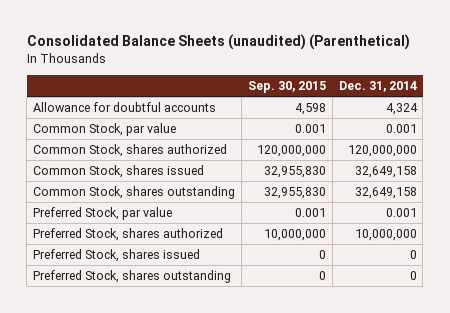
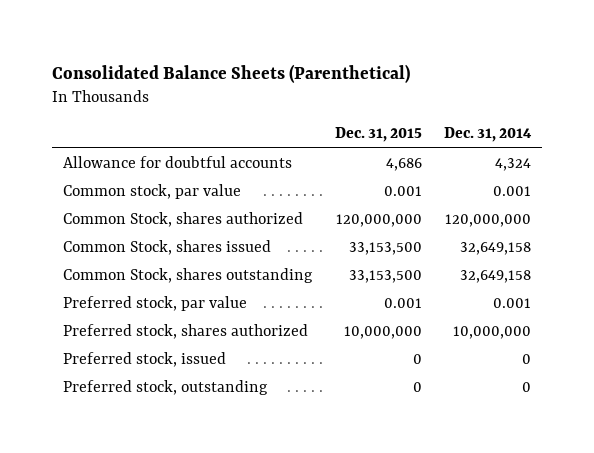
- Consolidated Balance Sheets (unaudited) (Parenthetical)
+ Consolidated Balance Sheets (Parenthetical)
- | Sep. 30, 2015 | Dec. 31, 2014
+ | Dec. 31, 2015 | Dec. 31, 2014
- Common Stock, par value | 0.001 | 0.001
+ Common stock, par value | 0.001 | 0.001
- Preferred Stock, par value | 0.001 | 0.001
- Preferred Stock, shares authorized | 10,000,000 | 10,000,000
- Preferred Stock, shares issued | 0 | 0
- Preferred Stock, shares outstanding | 0 | 0
+ Preferred stock, par value | 0.001 | 0.001
+ Preferred stock, shares authorized | 10,000,000 | 10,000,000
+ Preferred stock, issued | 0 | 0
+ Preferred stock, outstanding | 0 | 0

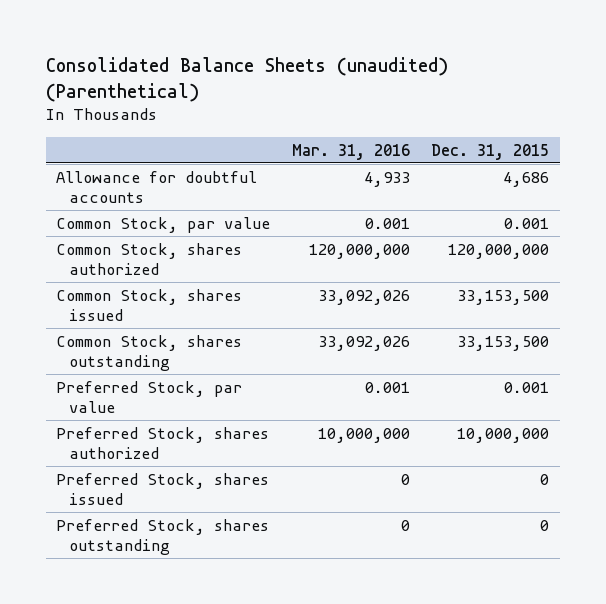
- Consolidated Balance Sheets (Parenthetical)
+ Consolidated Balance Sheets (unaudited) (Parenthetical)
- | Dec. 31, 2015 | Dec. 31, 2014
+ | Mar. 31, 2016 | Dec. 31, 2015
- Common stock, par value | 0.001 | 0.001
+ Common Stock, par value | 0.001 | 0.001
- Preferred stock, par value | 0.001 | 0.001
- Preferred stock, shares authorized | 10,000,000 | 10,000,000
- Preferred stock, issued | 0 | 0
- Preferred stock, outstanding | 0 | 0
+ Preferred Stock, par value | 0.001 | 0.001
+ Preferred Stock, shares authorized | 10,000,000 | 10,000,000
+ Preferred Stock, shares issued | 0 | 0
+ Preferred Stock, shares outstanding | 0 | 0

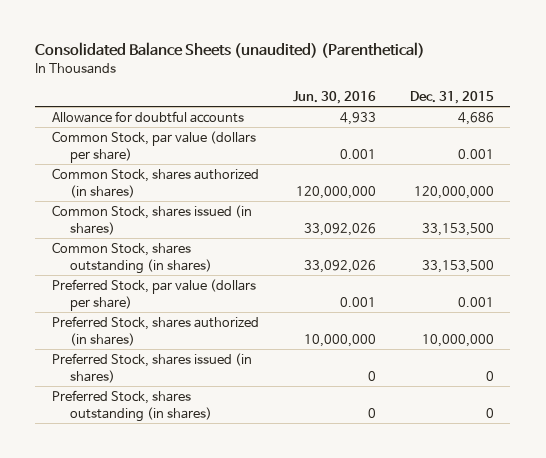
- | Mar. 31, 2016 | Dec. 31, 2015
+ | Jun. 30, 2016 | Dec. 31, 2015
- Common Stock, par value | 0.001 | 0.001
- Common Stock, shares authorized | 120,000,000 | 120,000,000
- Common Stock, shares issued | 33,092,026 | 33,153,500
- Common Stock, shares outstanding | 33,092,026 | 33,153,500
- Preferred Stock, par value | 0.001 | 0.001
- Preferred Stock, shares authorized | 10,000,000 | 10,000,000
- Preferred Stock, shares issued | 0 | 0
- Preferred Stock, shares outstanding | 0 | 0
+ Common Stock, par value (dollars per share) | 0.001 | 0.001
+ Common Stock, shares authorized (in shares) | 120,000,000 | 120,000,000
+ Common Stock, shares issued (in shares) | 33,092,026 | 33,153,500
+ Common Stock, shares outstanding (in shares) | 33,092,026 | 33,153,500
+ Preferred Stock, par value (dollars per share) | 0.001 | 0.001
+ Preferred Stock, shares authorized (in shares) | 10,000,000 | 10,000,000
+ Preferred Stock, shares issued (in shares) | 0 | 0
+ Preferred Stock, shares outstanding (in shares) | 0 | 0

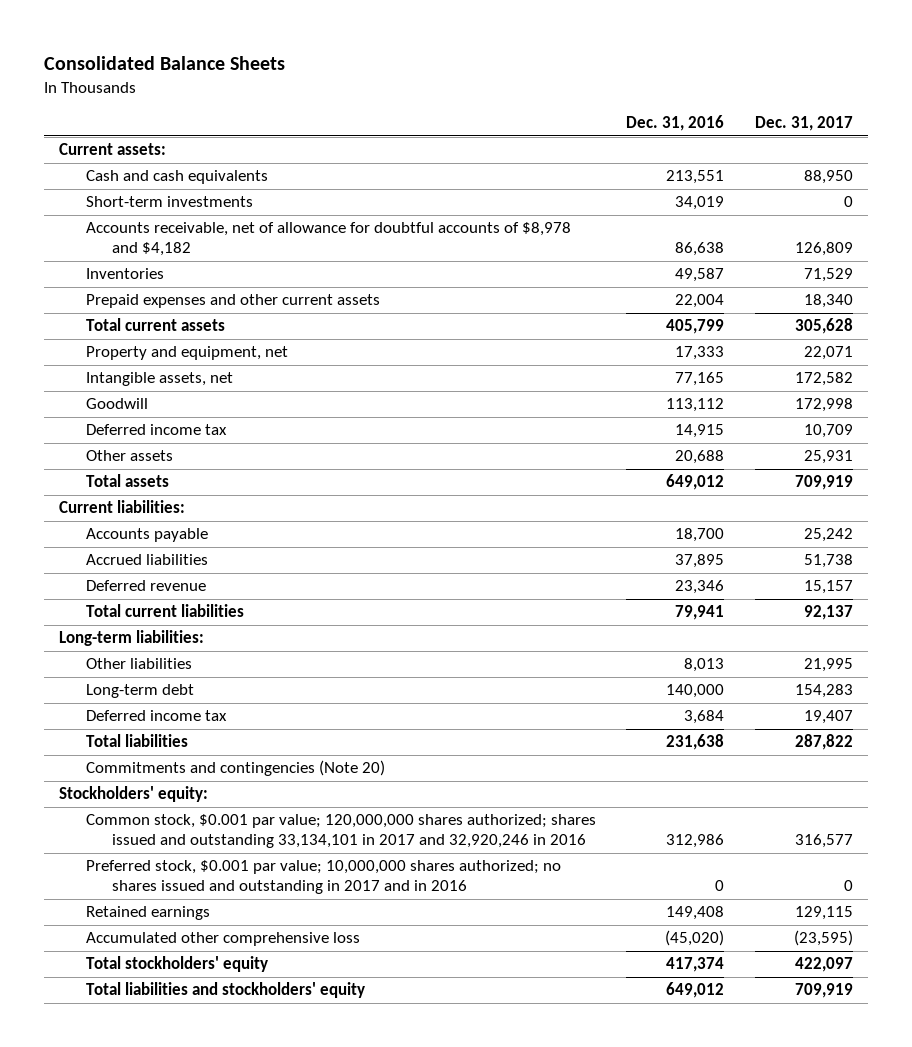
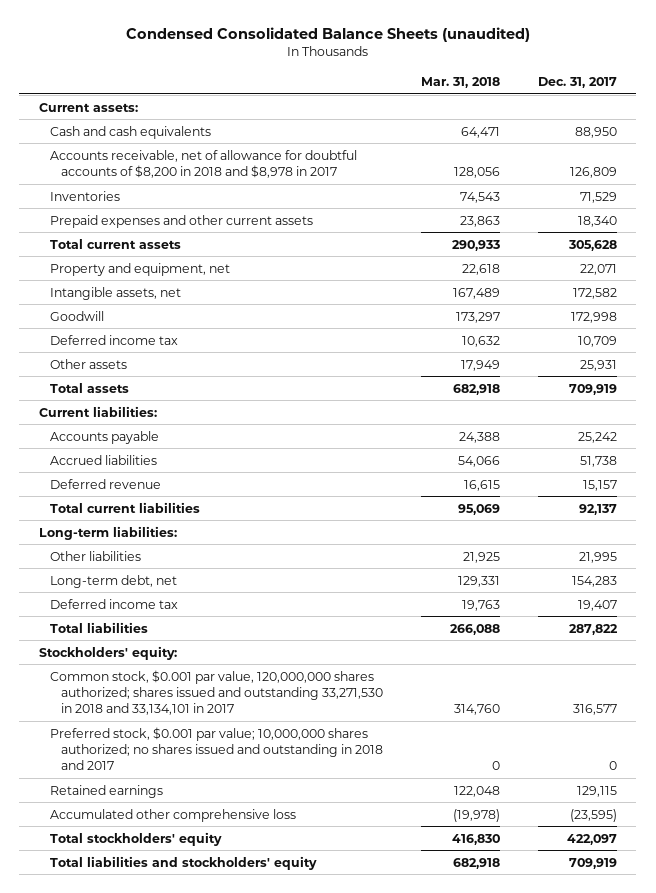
- Consolidated Balance Sheets
+ Condensed Consolidated Balance Sheets (unaudited)
- | Dec. 31, 2016 | Dec. 31, 2017
+ | Mar. 31, 2018 | Dec. 31, 2017
- Short-term investments | 34,019 | 0
- Accounts receivable, net of allowance for doubtful accounts of $8,978 and $4,182 | 86,638 | 126,809
+ Accounts receivable, net of allowance for doubtful accounts of $8,200 in 2018 and $8,978 in 2017 | 128,056 | 126,809
- Long-term debt | 140,000 | 154,283
+ Long-term debt, net | 129,331 | 154,283
- Commitments and contingencies (Note 20)
- Common stock, $0.001 par value; 120,000,000 shares authorized; shares issued and outstanding 33,134,101 in 2017 and 32,920,246 in 2016 | 312,986 | 316,577
- Preferred stock, $0.001 par value; 10,000,000 shares authorized; no shares issued and outstanding in 2017 and in 2016 | 0 | 0
+ Common stock, $0.001 par value, 120,000,000 shares authorized; shares issued and outstanding 33,271,530 in 2018 and 33,134,101 in 2017 | 314,760 | 316,577
+ Preferred stock, $0.001 par value; 10,000,000 shares authorized; no shares issued and outstanding in 2018 and 2017 | 0 | 0

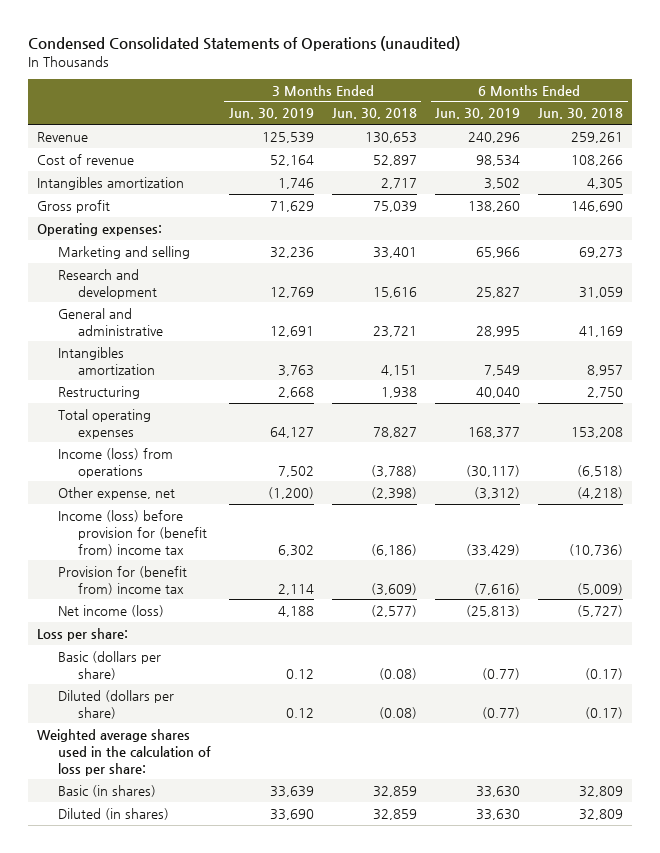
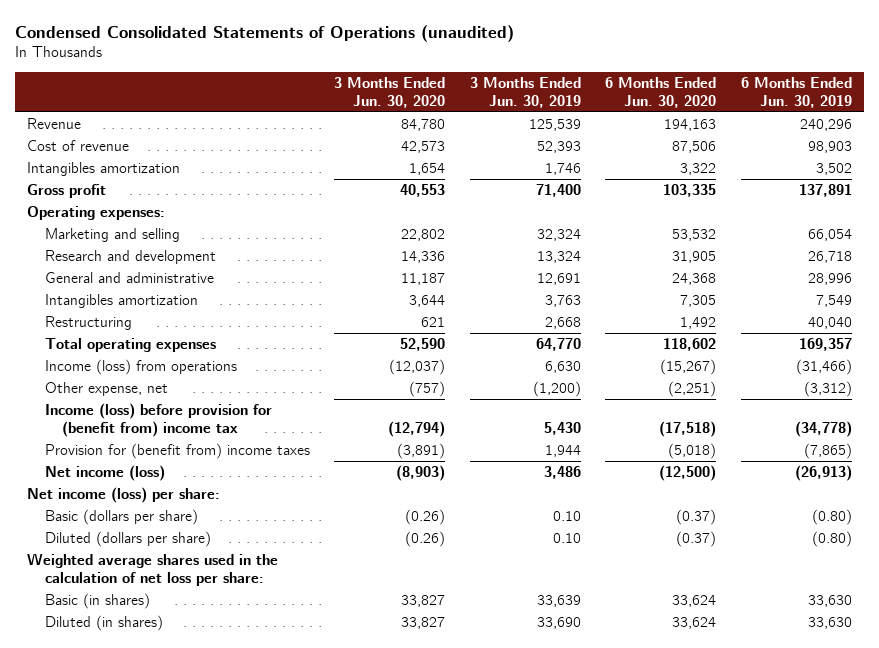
- | 3 Months Ended Jun. 30, 2019 | 3 Months Ended Jun. 30, 2018 | 6 Months Ended Jun. 30, 2019 | 6 Months Ended Jun. 30, 2018
+ | 3 Months Ended Jun. 30, 2020 | 3 Months Ended Jun. 30, 2019 | 6 Months Ended Jun. 30, 2020 | 6 Months Ended Jun. 30, 2019
- Cost of revenue | 52,164 | 52,897 | 98,534 | 108,266
+ Cost of revenue | 42,573 | 52,393 | 87,506 | 98,903
- Gross profit | 71,629 | 75,039 | 138,260 | 146,690
+ Gross profit | 40,553 | 71,400 | 103,335 | 137,891
- Marketing and selling | 32,236 | 33,401 | 65,966 | 69,273
- Research and development | 12,769 | 15,616 | 25,827 | 31,059
- General and administrative | 12,691 | 23,721 | 28,995 | 41,169
+ Marketing and selling | 22,802 | 32,324 | 53,532 | 66,054
+ Research and development | 14,336 | 13,324 | 31,905 | 26,718
+ General and administrative | 11,187 | 12,691 | 24,368 | 28,996
- Total operating expenses | 64,127 | 78,827 | 168,377 | 153,208
- Income (loss) from operations | 7,502 | (3,788) | (30,117) | (6,518)
+ Total operating expenses | 52,590 | 64,770 | 118,602 | 169,357
+ Income (loss) from operations | (12,037) | 6,630 | (15,267) | (31,466)
- Income (loss) before provision for (benefit from) income tax | 6,302 | (6,186) | (33,429) | (10,736)
- Provision for (benefit from) income tax | 2,114 | (3,609) | (7,616) | (5,009)
- Net income (loss) | 4,188 | (2,577) | (25,813) | (5,727)
- Loss per share:
- Basic (dollars per share) | 0.12 | (0.08) | (0.77) | (0.17)
- Diluted (dollars per share) | 0.12 | (0.08) | (0.77) | (0.17)
- Weighted average shares used in the calculation of loss per share:
+ Income (loss) before provision for (benefit from) income tax | (12,794) | 5,430 | (17,518) | (34,778)
+ Provision for (benefit from) income taxes | (3,891) | 1,944 | (5,018) | (7,865)
+ Net income (loss) | (8,903) | 3,486 | (12,500) | (26,913)
+ Net income (loss) per share:
+ Basic (dollars per share) | (0.26) | 0.10 | (0.37) | (0.80)
+ Diluted (dollars per share) | (0.26) | 0.10 | (0.37) | (0.80)
+ Weighted average shares used in the calculation of net loss per share:

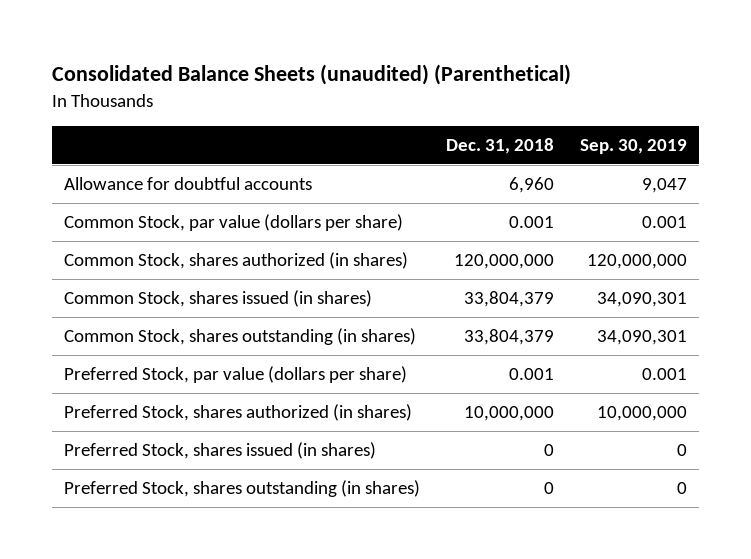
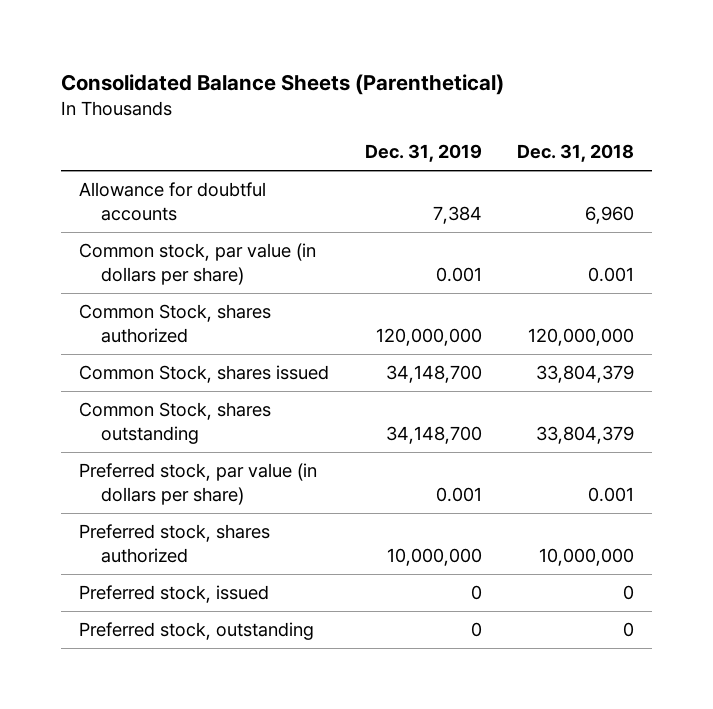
- Consolidated Balance Sheets (unaudited) (Parenthetical)
+ Consolidated Balance Sheets (Parenthetical)
- | Dec. 31, 2018 | Sep. 30, 2019
+ | Dec. 31, 2019 | Dec. 31, 2018
- Common Stock, par value (dollars per share) | 0.001 | 0.001
- Common Stock, shares authorized (in shares) | 120,000,000 | 120,000,000
- Common Stock, shares issued (in shares) | 33,804,379 | 34,090,301
- Common Stock, shares outstanding (in shares) | 33,804,379 | 34,090,301
- Preferred Stock, par value (dollars per share) | 0.001 | 0.001
- Preferred Stock, shares authorized (in shares) | 10,000,000 | 10,000,000
- Preferred Stock, shares issued (in shares) | 0 | 0
- Preferred Stock, shares outstanding (in shares) | 0 | 0
+ Common stock, par value (in dollars per share) | 0.001 | 0.001
+ Common Stock, shares authorized | 120,000,000 | 120,000,000
+ Common Stock, shares issued | 34,148,700 | 33,804,379
+ Common Stock, shares outstanding | 34,148,700 | 33,804,379
+ Preferred stock, par value (in dollars per share) | 0.001 | 0.001
+ Preferred stock, shares authorized | 10,000,000 | 10,000,000
+ Preferred stock, issued | 0 | 0
+ Preferred stock, outstanding | 0 | 0

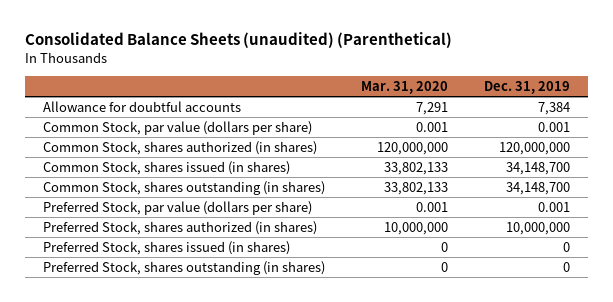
- Consolidated Balance Sheets (Parenthetical)
+ Consolidated Balance Sheets (unaudited) (Parenthetical)
- | Dec. 31, 2019 | Dec. 31, 2018
+ | Mar. 31, 2020 | Dec. 31, 2019
- Common stock, par value (in dollars per share) | 0.001 | 0.001
- Common Stock, shares authorized | 120,000,000 | 120,000,000
- Common Stock, shares issued | 34,148,700 | 33,804,379
- Common Stock, shares outstanding | 34,148,700 | 33,804,379
- Preferred stock, par value (in dollars per share) | 0.001 | 0.001
- Preferred stock, shares authorized | 10,000,000 | 10,000,000
- Preferred stock, issued | 0 | 0
- Preferred stock, outstanding | 0 | 0
+ Common Stock, par value (dollars per share) | 0.001 | 0.001
+ Common Stock, shares authorized (in shares) | 120,000,000 | 120,000,000
+ Common Stock, shares issued (in shares) | 33,802,133 | 34,148,700
+ Common Stock, shares outstanding (in shares) | 33,802,133 | 34,148,700
+ Preferred Stock, par value (dollars per share) | 0.001 | 0.001
+ Preferred Stock, shares authorized (in shares) | 10,000,000 | 10,000,000
+ Preferred Stock, shares issued (in shares) | 0 | 0
+ Preferred Stock, shares outstanding (in shares) | 0 | 0

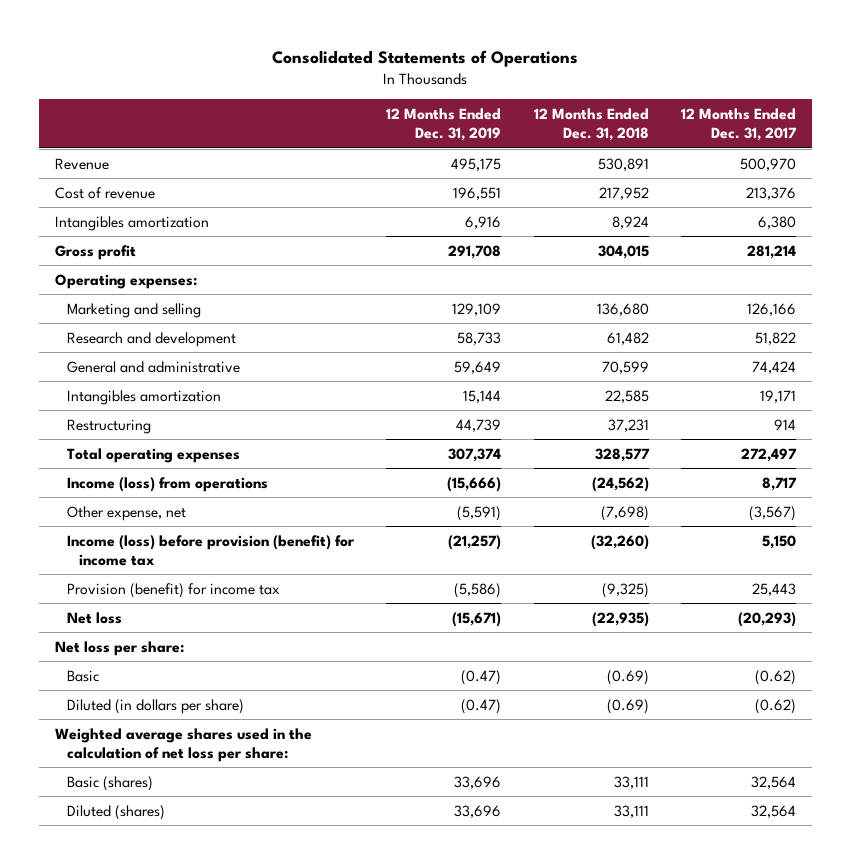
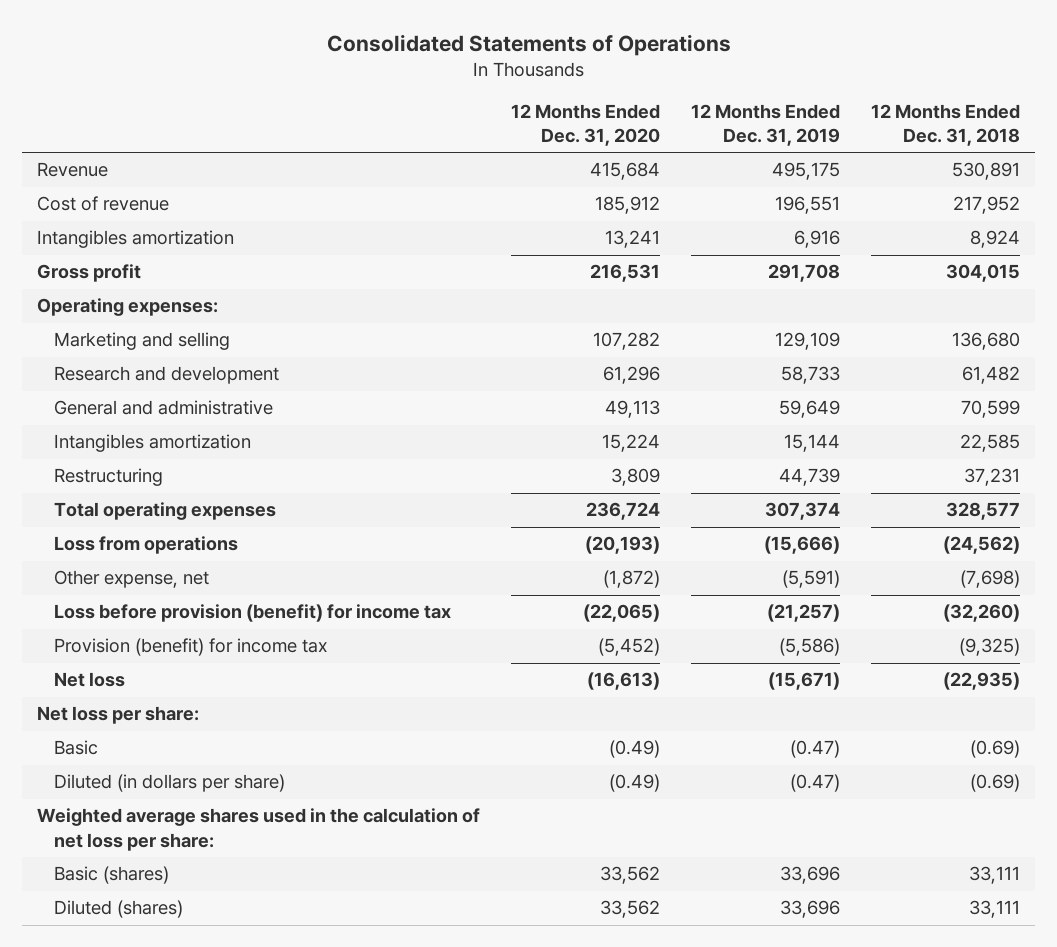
- | 12 Months Ended Dec. 31, 2019 | 12 Months Ended Dec. 31, 2018 | 12 Months Ended Dec. 31, 2017
+ | 12 Months Ended Dec. 31, 2020 | 12 Months Ended Dec. 31, 2019 | 12 Months Ended Dec. 31, 2018
- Income (loss) from operations | (15,666) | (24,562) | 8,717
+ Loss from operations | (20,193) | (15,666) | (24,562)
- Income (loss) before provision (benefit) for income tax | (21,257) | (32,260) | 5,150
+ Loss before provision (benefit) for income tax | (22,065) | (21,257) | (32,260)

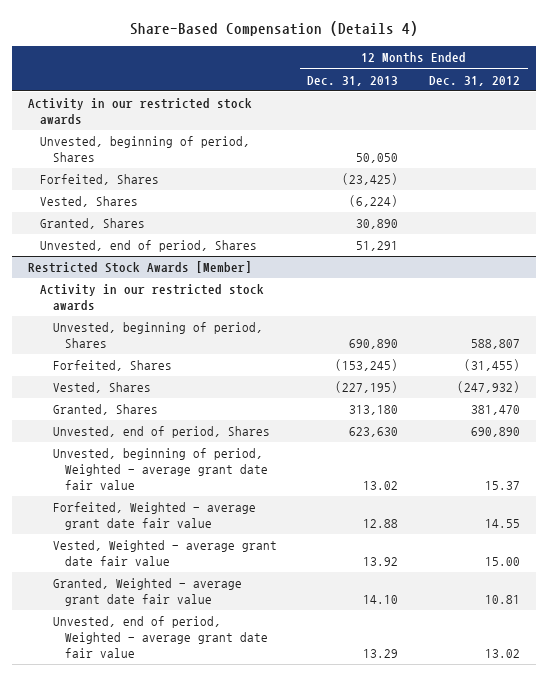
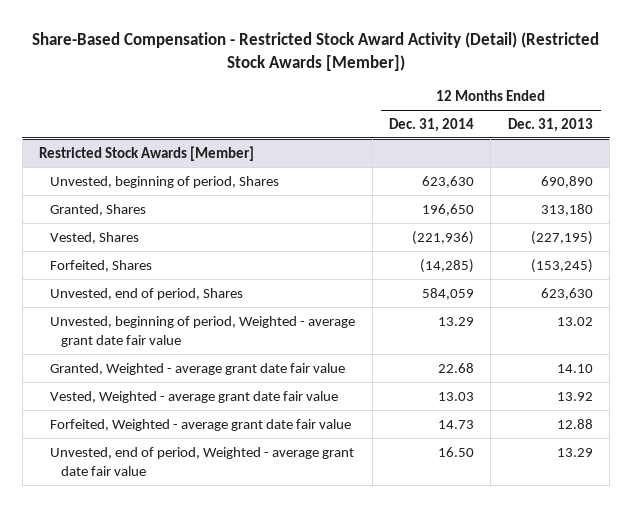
- Share-Based Compensation (Details 4)
+ Share-Based Compensation - Restricted Stock Award Activity (Detail) (Restricted Stock Awards [Member])
- | 12 Months Ended Dec. 31, 2013 | 12 Months Ended Dec. 31, 2012
+ | 12 Months Ended Dec. 31, 2014 | 12 Months Ended Dec. 31, 2013
- Activity in our restricted stock awards
- Unvested, beginning of period, Shares | 50,050 |
- Forfeited, Shares | (23,425) |
- Vested, Shares | (6,224) |
- Granted, Shares | 30,890 |
- Unvested, end of period, Shares | 51,291 |
@ Restricted Stock Awards [Member]
- Activity in our restricted stock awards
moved down: Vested, Shares | (221,936) | (227,195)
moved down: Forfeited, Shares | (14,285) | (153,245)
moved down: Vested, Weighted - average grant date fair value | 13.03 | 13.92
moved down: Forfeited, Weighted - average grant date fair value | 14.73 | 12.88

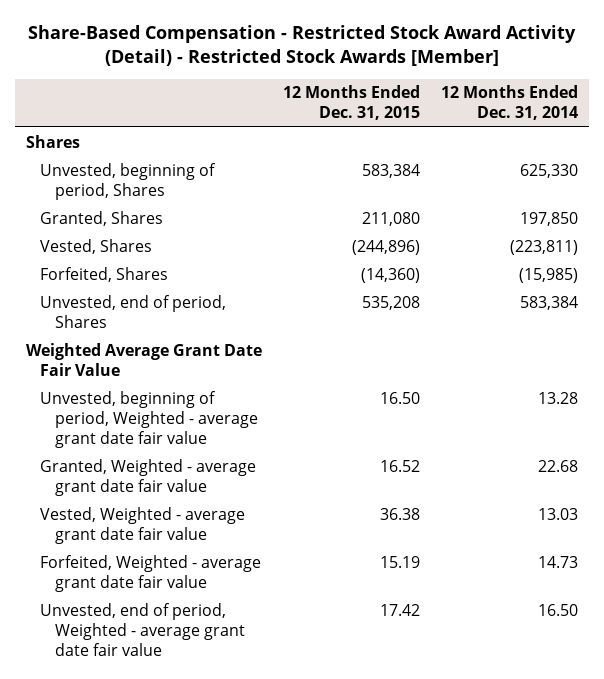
- Share-Based Compensation - Restricted Stock Award Activity (Detail) (Restricted Stock Awards [Member])
+ Share-Based Compensation - Restricted Stock Award Activity (Detail) - Restricted Stock Awards [Member]
- | 12 Months Ended Dec. 31, 2014 | 12 Months Ended Dec. 31, 2013
+ | 12 Months Ended Dec. 31, 2015 | 12 Months Ended Dec. 31, 2014
- Restricted Stock Awards [Member]
- Unvested, beginning of period, Shares | 623,630 | 690,890
- Granted, Shares | 196,650 | 313,180
- Vested, Shares | (221,936) | (227,195)
- Forfeited, Shares | (14,285) | (153,245)
- Unvested, end of period, Shares | 584,059 | 623,630
- Unvested, beginning of period, Weighted - average grant date fair value | 13.29 | 13.02
+ Shares
+ Unvested, beginning of period, Shares | 583,384 | 625,330
+ Granted, Shares | 211,080 | 197,850
+ Vested, Shares | (244,896) | (223,811)
+ Forfeited, Shares | (14,360) | (15,985)
+ Unvested, end of period, Shares | 535,208 | 583,384
+ Weighted Average Grant Date Fair Value
+ Unvested, beginning of period, Weighted - average grant date fair value | 16.50 | 13.28

